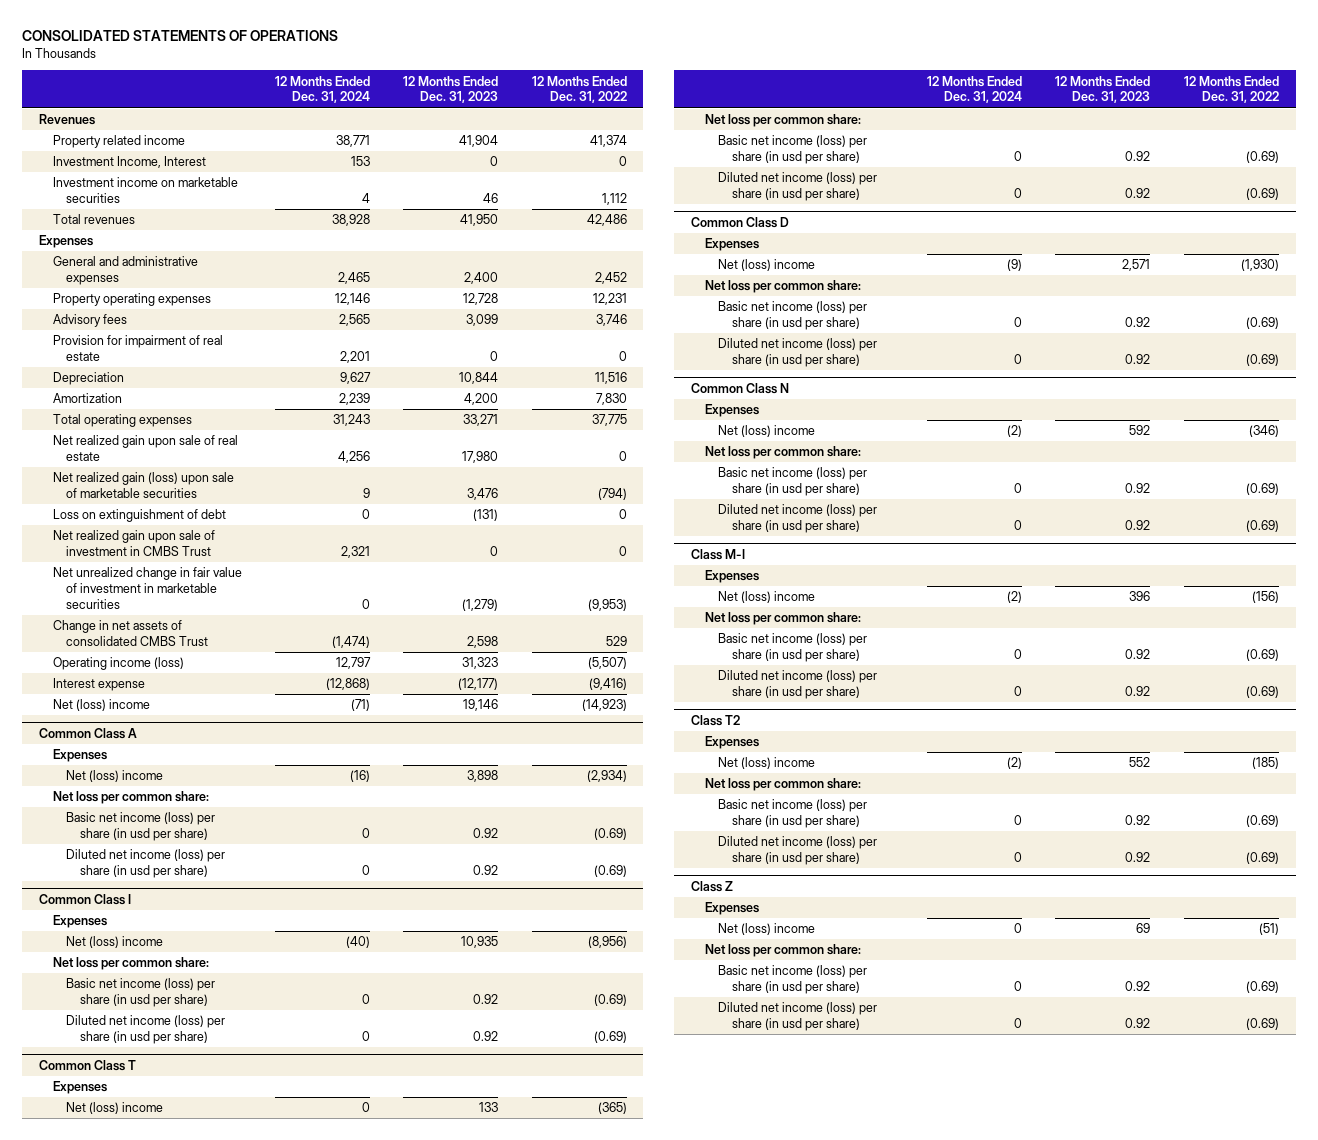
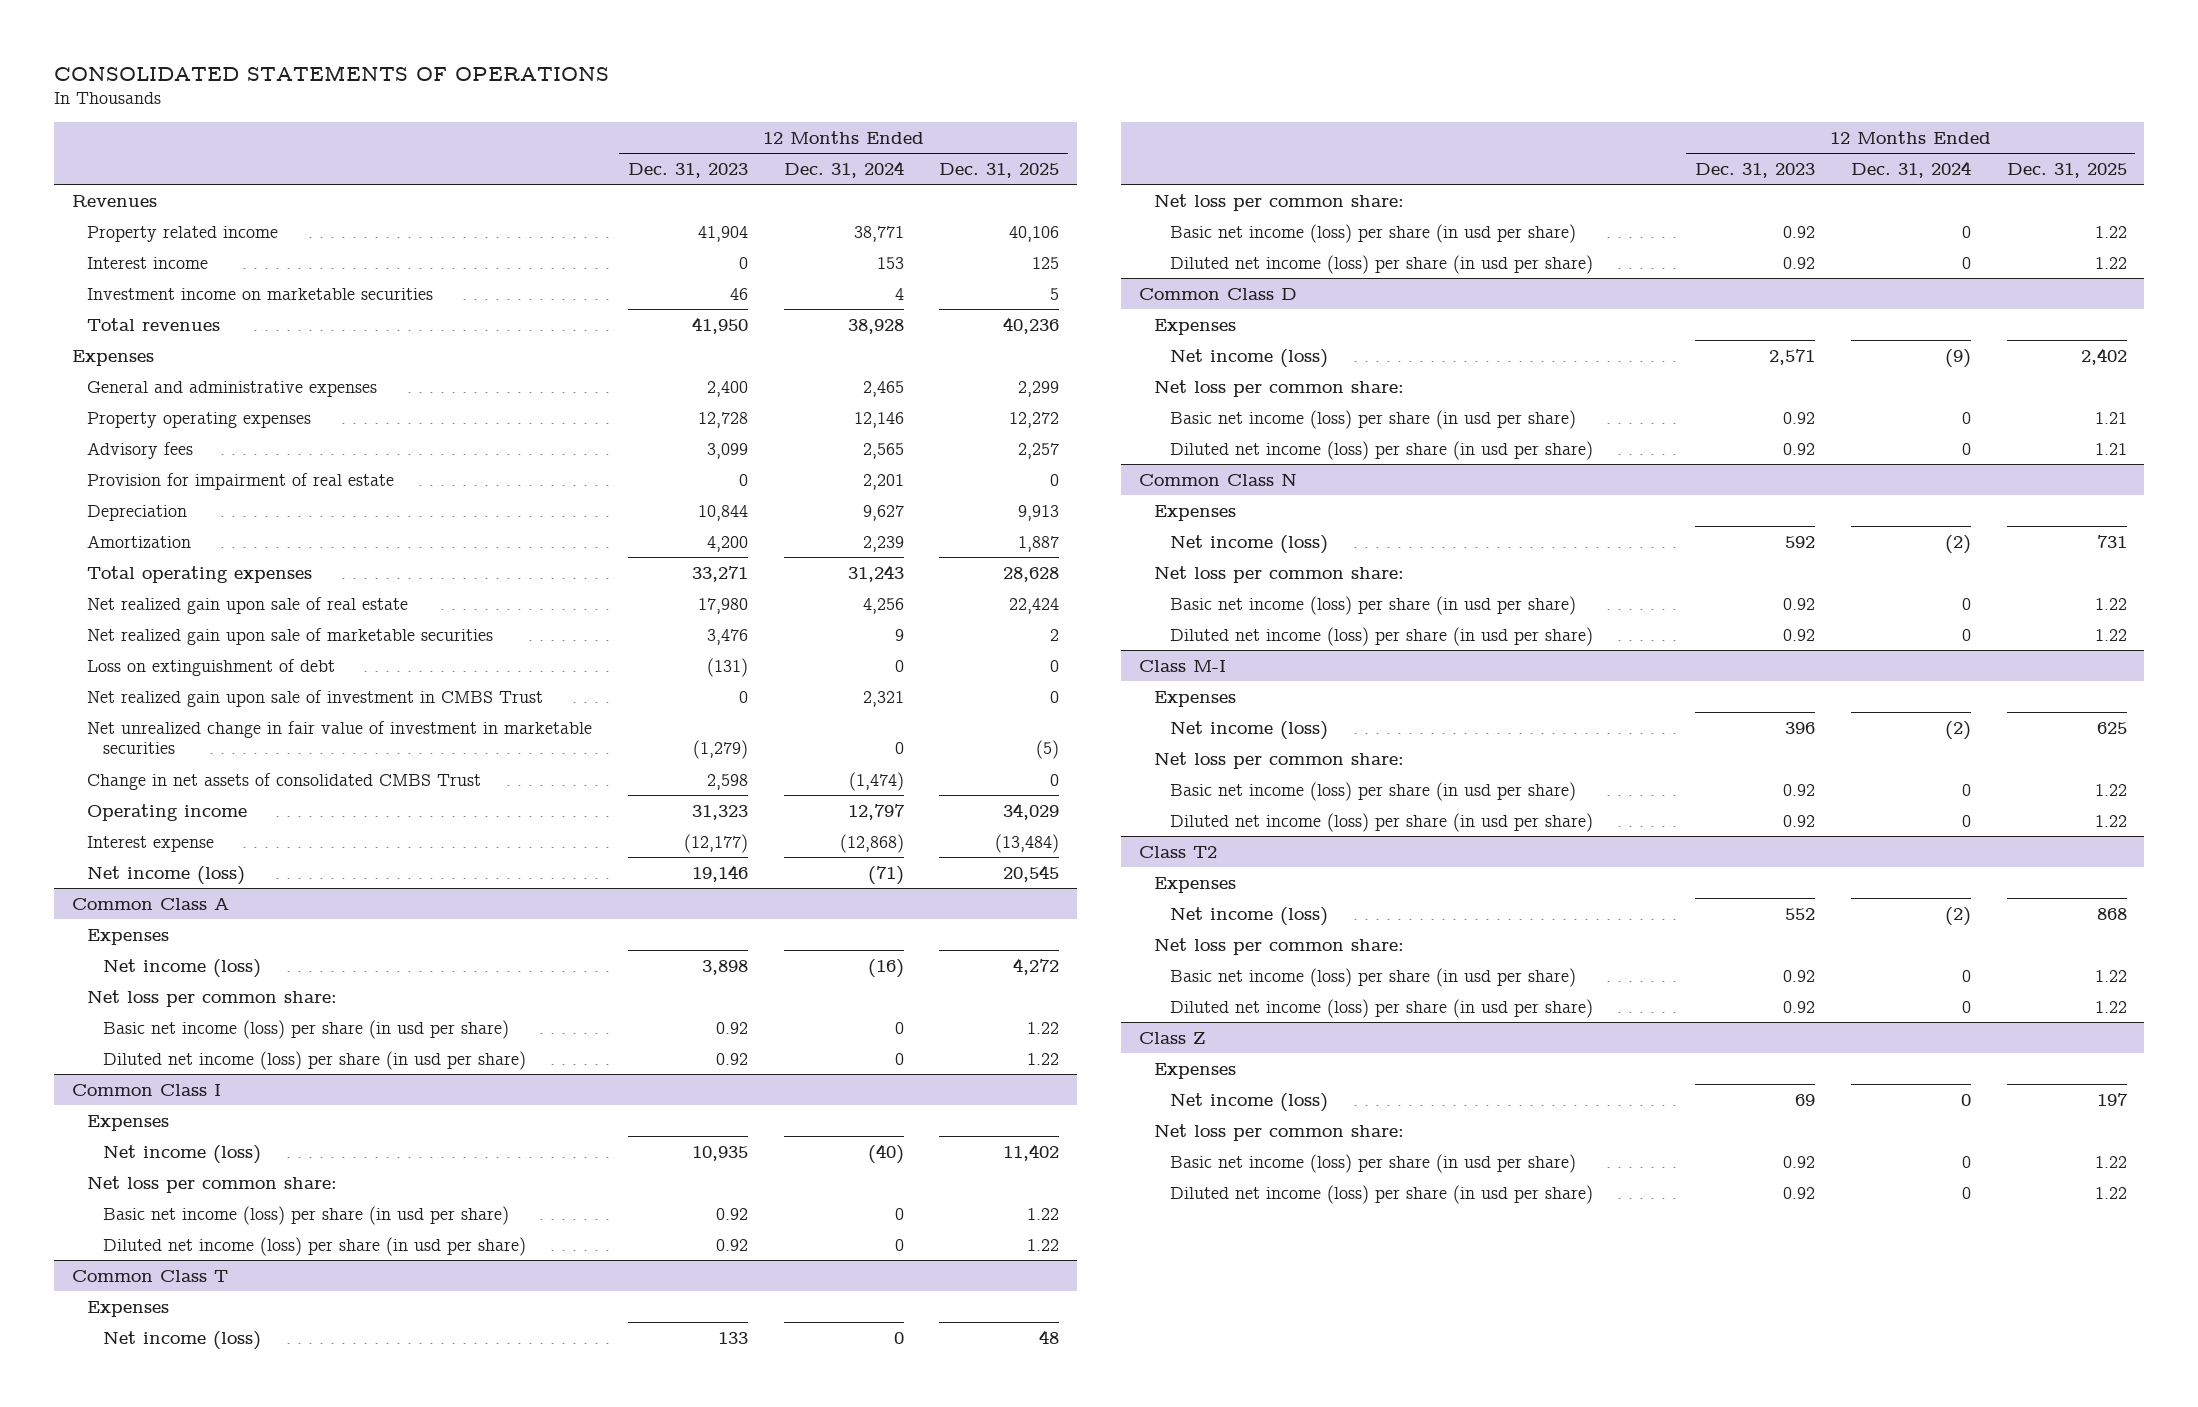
- | 12 Months Ended Dec. 31, 2024 | 12 Months Ended Dec. 31, 2023 | 12 Months Ended Dec. 31, 2022
+ | 12 Months Ended Dec. 31, 2023 | 12 Months Ended Dec. 31, 2024 | 12 Months Ended Dec. 31, 2025
- Investment Income, Interest | 153 | 0 | 0
+ Interest income | 0 | 153 | 125
- Net realized gain (loss) upon sale of marketable securities | 9 | 3,476 | (794)
+ Net realized gain upon sale of marketable securities | 3,476 | 9 | 2
- Operating income (loss) | 12,797 | 31,323 | (5,507)
+ Operating income | 31,323 | 12,797 | 34,029
- Net (loss) income | (71) | 19,146 | (14,923)
+ Net income (loss) | 19,146 | (71) | 20,545
@ Common Class A
- Net (loss) income | (16) | 3,898 | (2,934)
+ Net income (loss) | 3,898 | (16) | 4,272
@ Common Class I
- Net (loss) income | (40) | 10,935 | (8,956)
+ Net income (loss) | 10,935 | (40) | 11,402
@ Common Class T
- Net (loss) income | 0 | 133 | (365)
+ Net income (loss) | 133 | 0 | 48
@ Common Class D
- Net (loss) income | (9) | 2,571 | (1,930)
+ Net income (loss) | 2,571 | (9) | 2,402
@ Common Class N
- Net (loss) income | (2) | 592 | (346)
+ Net income (loss) | 592 | (2) | 731
@ Class M-I
- Net (loss) income | (2) | 396 | (156)
+ Net income (loss) | 396 | (2) | 625
@ Class T2
- Net (loss) income | (2) | 552 | (185)
+ Net income (loss) | 552 | (2) | 868
@ Class Z
- Net (loss) income | 0 | 69 | (51)
+ Net income (loss) | 69 | 0 | 197

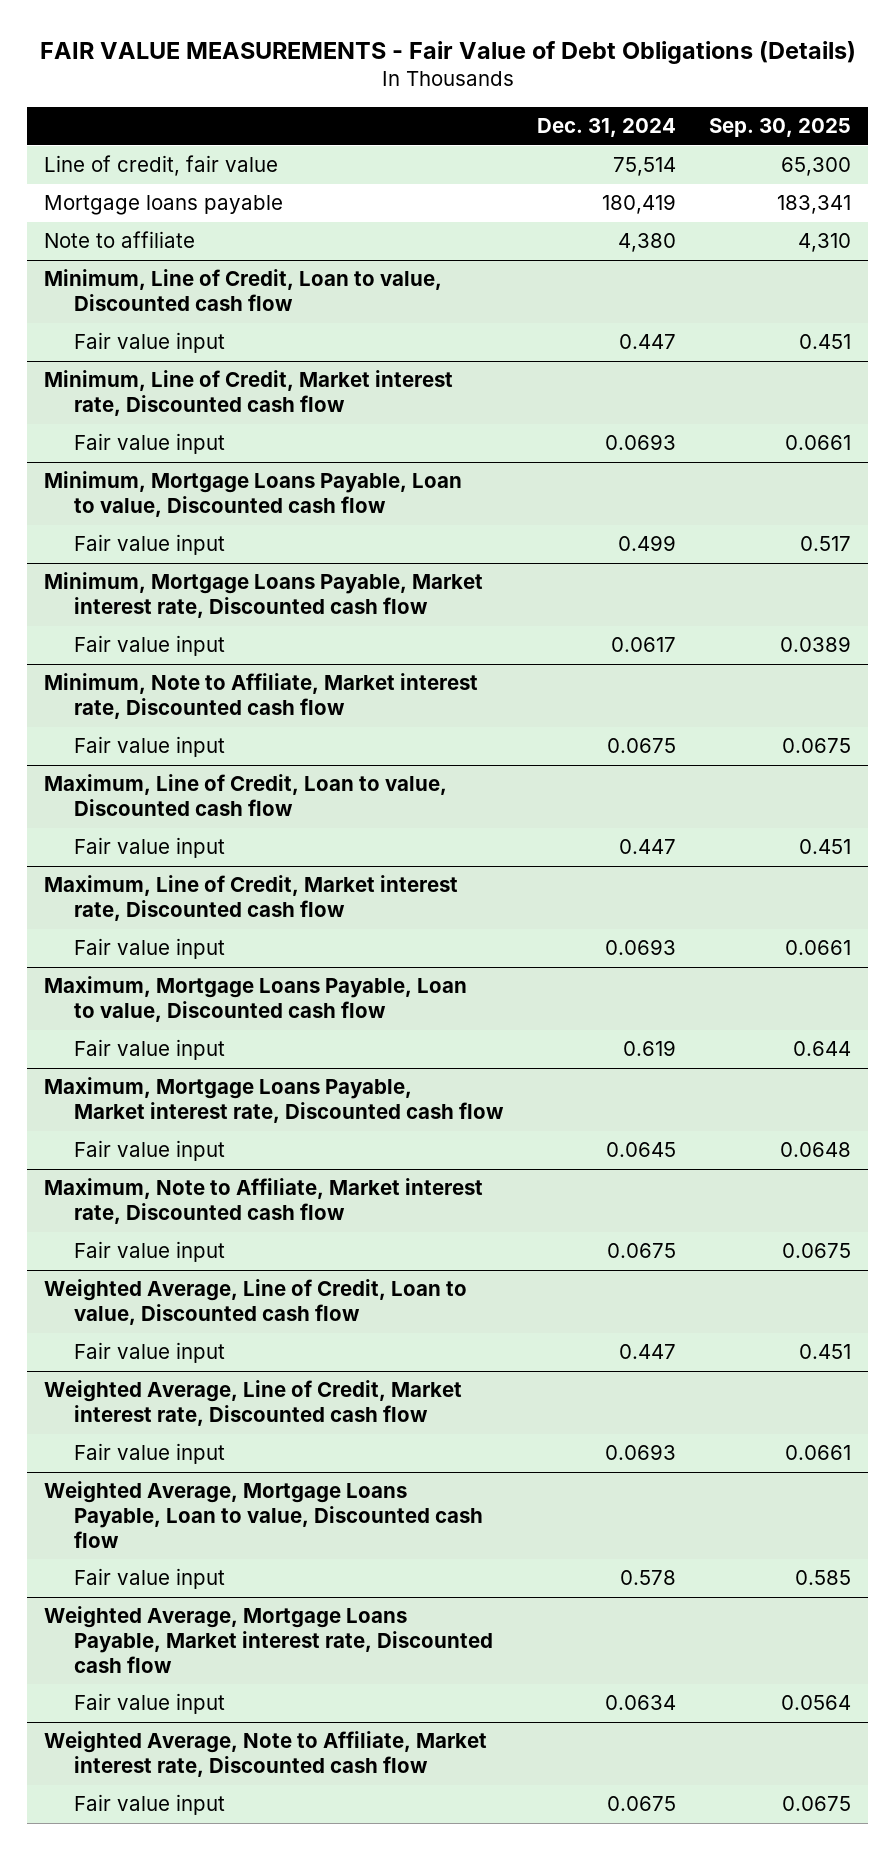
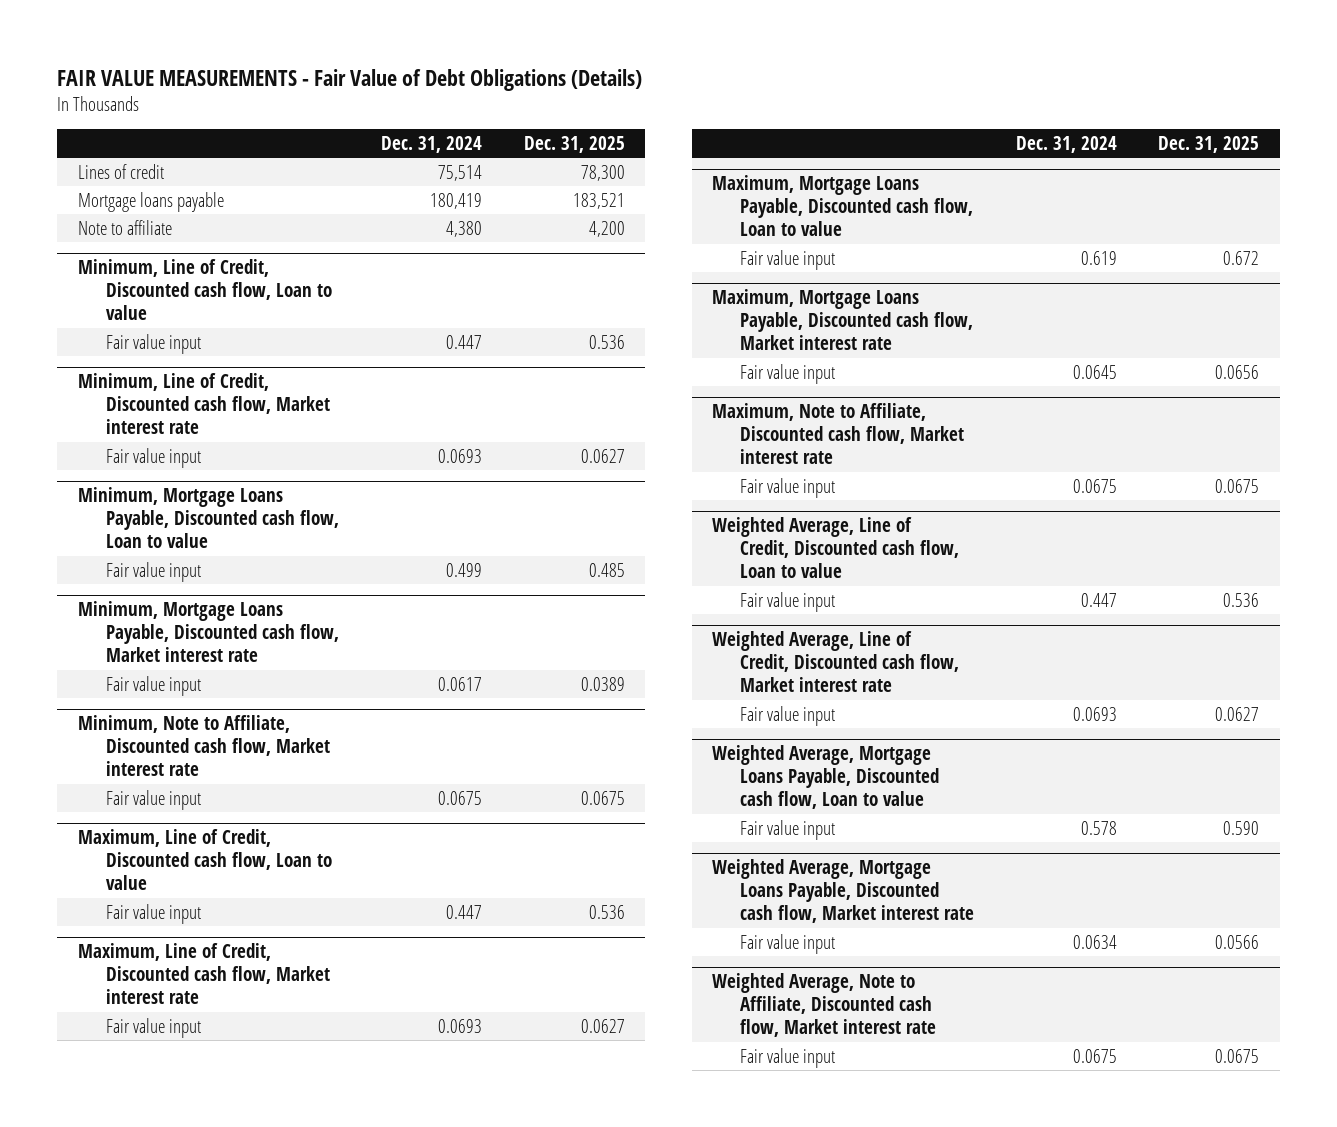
- | Dec. 31, 2024 | Sep. 30, 2025
+ | Dec. 31, 2024 | Dec. 31, 2025
- Line of credit, fair value | 75,514 | 65,300
+ Lines of credit | 75,514 | 78,300
- Minimum, Line of Credit, Loan to value, Discounted cash flow
+ Minimum, Line of Credit, Discounted cash flow, Loan to value
- Minimum, Line of Credit, Market interest rate, Discounted cash flow
+ Minimum, Line of Credit, Discounted cash flow, Market interest rate
- Minimum, Mortgage Loans Payable, Loan to value, Discounted cash flow
+ Minimum, Mortgage Loans Payable, Discounted cash flow, Loan to value
- Minimum, Mortgage Loans Payable, Market interest rate, Discounted cash flow
+ Minimum, Mortgage Loans Payable, Discounted cash flow, Market interest rate
- Minimum, Note to Affiliate, Market interest rate, Discounted cash flow
+ Minimum, Note to Affiliate, Discounted cash flow, Market interest rate
- Maximum, Line of Credit, Loan to value, Discounted cash flow
+ Maximum, Line of Credit, Discounted cash flow, Loan to value
- Maximum, Line of Credit, Market interest rate, Discounted cash flow
+ Maximum, Line of Credit, Discounted cash flow, Market interest rate
- Maximum, Mortgage Loans Payable, Loan to value, Discounted cash flow
+ Maximum, Mortgage Loans Payable, Discounted cash flow, Loan to value
- Maximum, Mortgage Loans Payable, Market interest rate, Discounted cash flow
+ Maximum, Mortgage Loans Payable, Discounted cash flow, Market interest rate
- Maximum, Note to Affiliate, Market interest rate, Discounted cash flow
+ Maximum, Note to Affiliate, Discounted cash flow, Market interest rate
- Weighted Average, Line of Credit, Loan to value, Discounted cash flow
+ Weighted Average, Line of Credit, Discounted cash flow, Loan to value
- Weighted Average, Line of Credit, Market interest rate, Discounted cash flow
+ Weighted Average, Line of Credit, Discounted cash flow, Market interest rate
- Weighted Average, Mortgage Loans Payable, Loan to value, Discounted cash flow
+ Weighted Average, Mortgage Loans Payable, Discounted cash flow, Loan to value
- Weighted Average, Mortgage Loans Payable, Market interest rate, Discounted cash flow
+ Weighted Average, Mortgage Loans Payable, Discounted cash flow, Market interest rate
- Weighted Average, Note to Affiliate, Market interest rate, Discounted cash flow
+ Weighted Average, Note to Affiliate, Discounted cash flow, Market interest rate

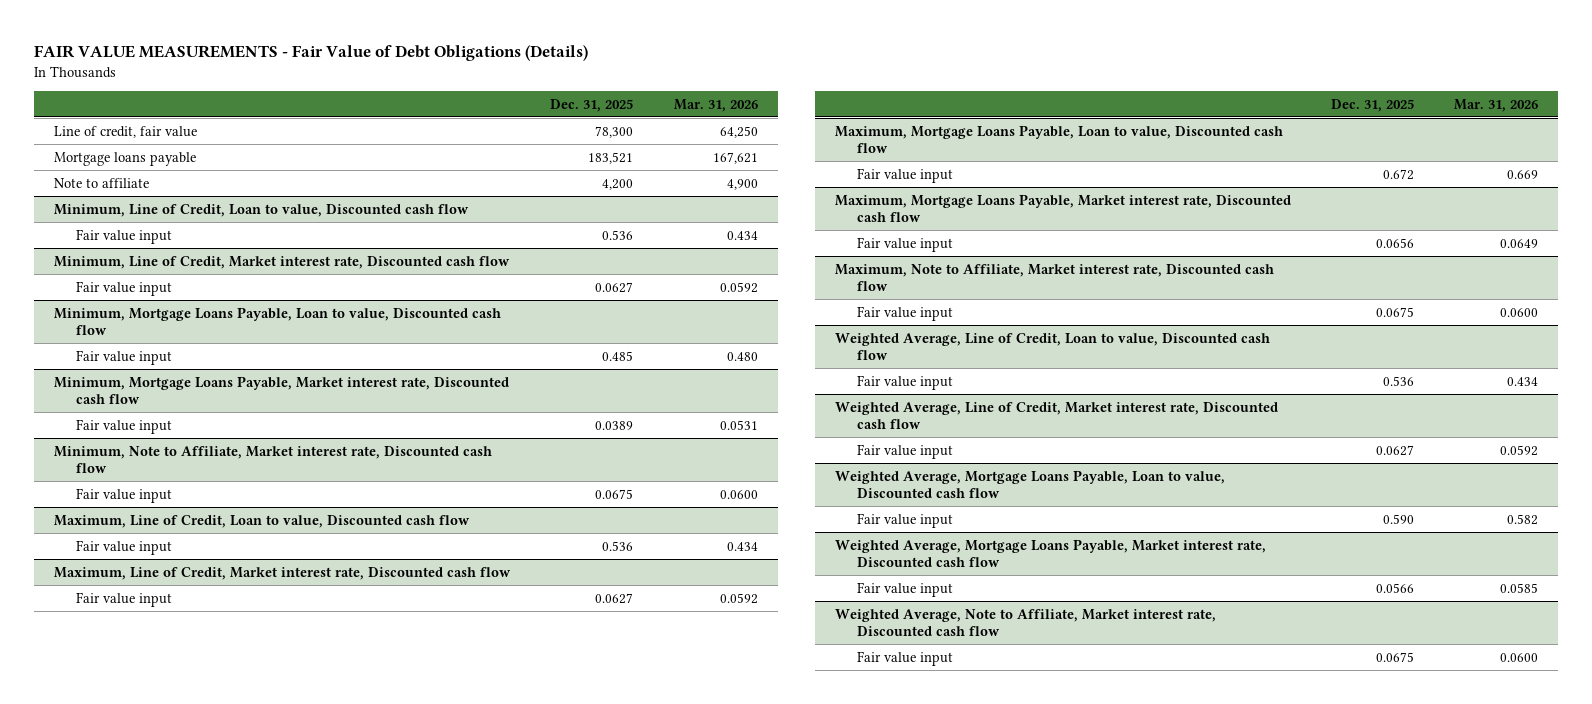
- | Dec. 31, 2024 | Dec. 31, 2025
+ | Dec. 31, 2025 | Mar. 31, 2026
- Lines of credit | 75,514 | 78,300
+ Line of credit, fair value | 78,300 | 64,250
- Minimum, Line of Credit, Discounted cash flow, Loan to value
+ Minimum, Line of Credit, Loan to value, Discounted cash flow
- Minimum, Line of Credit, Discounted cash flow, Market interest rate
+ Minimum, Line of Credit, Market interest rate, Discounted cash flow
- Minimum, Mortgage Loans Payable, Discounted cash flow, Loan to value
+ Minimum, Mortgage Loans Payable, Loan to value, Discounted cash flow
- Minimum, Mortgage Loans Payable, Discounted cash flow, Market interest rate
+ Minimum, Mortgage Loans Payable, Market interest rate, Discounted cash flow
- Minimum, Note to Affiliate, Discounted cash flow, Market interest rate
+ Minimum, Note to Affiliate, Market interest rate, Discounted cash flow
- Maximum, Line of Credit, Discounted cash flow, Loan to value
+ Maximum, Line of Credit, Loan to value, Discounted cash flow
- Maximum, Line of Credit, Discounted cash flow, Market interest rate
+ Maximum, Line of Credit, Market interest rate, Discounted cash flow
- Maximum, Mortgage Loans Payable, Discounted cash flow, Loan to value
+ Maximum, Mortgage Loans Payable, Loan to value, Discounted cash flow
- Maximum, Mortgage Loans Payable, Discounted cash flow, Market interest rate
+ Maximum, Mortgage Loans Payable, Market interest rate, Discounted cash flow
- Maximum, Note to Affiliate, Discounted cash flow, Market interest rate
+ Maximum, Note to Affiliate, Market interest rate, Discounted cash flow
- Weighted Average, Line of Credit, Discounted cash flow, Loan to value
+ Weighted Average, Line of Credit, Loan to value, Discounted cash flow
- Weighted Average, Line of Credit, Discounted cash flow, Market interest rate
+ Weighted Average, Line of Credit, Market interest rate, Discounted cash flow
- Weighted Average, Mortgage Loans Payable, Discounted cash flow, Loan to value
+ Weighted Average, Mortgage Loans Payable, Loan to value, Discounted cash flow
- Weighted Average, Mortgage Loans Payable, Discounted cash flow, Market interest rate
+ Weighted Average, Mortgage Loans Payable, Market interest rate, Discounted cash flow
- Weighted Average, Note to Affiliate, Discounted cash flow, Market interest rate
+ Weighted Average, Note to Affiliate, Market interest rate, Discounted cash flow

